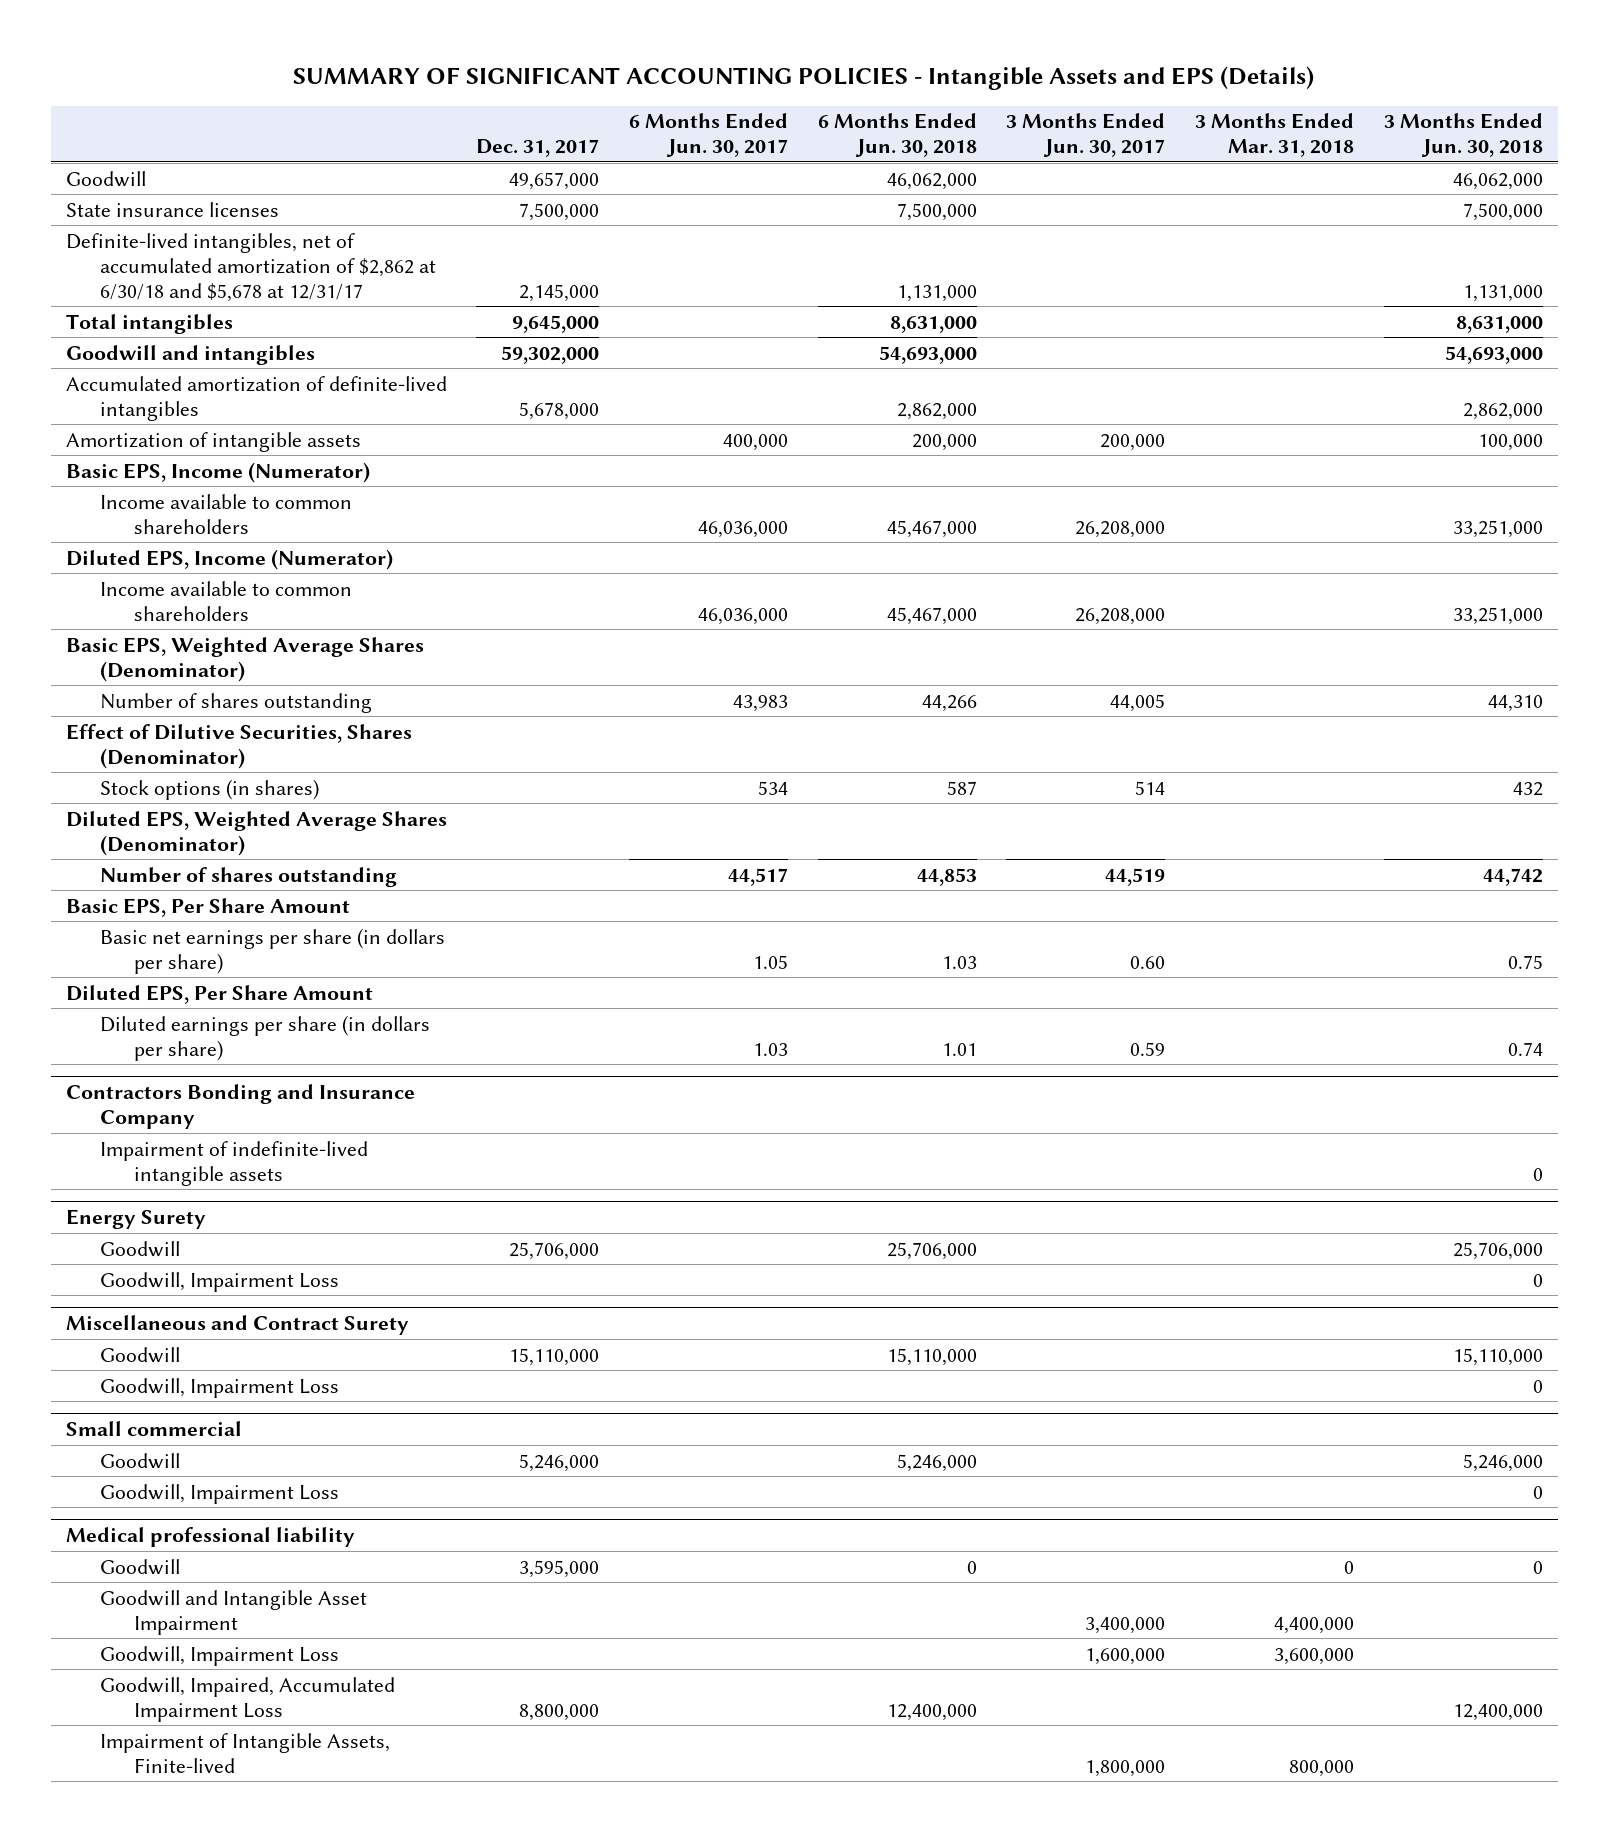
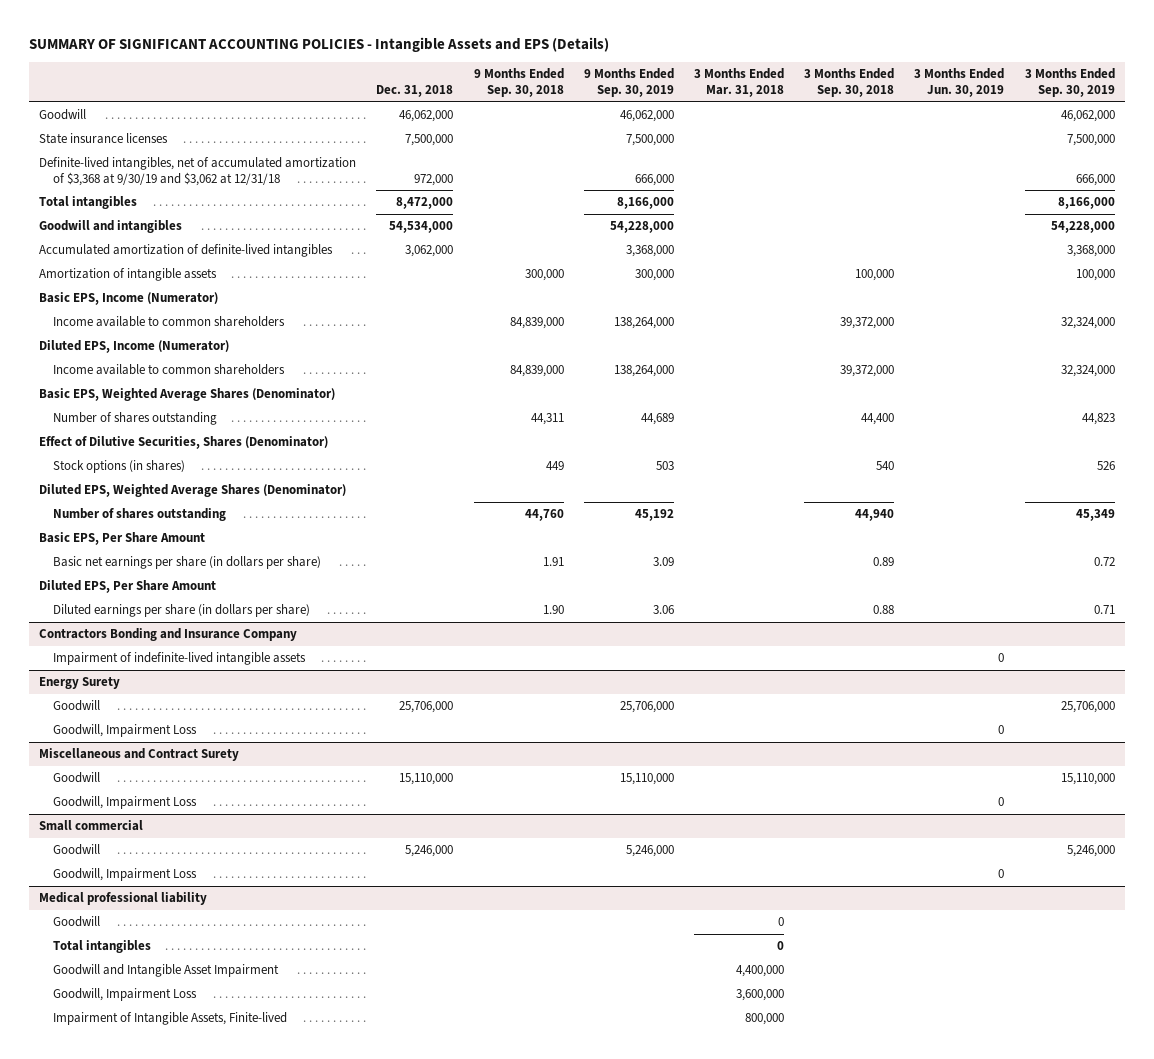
- | Dec. 31, 2017 | 6 Months Ended Jun. 30, 2017 | 6 Months Ended Jun. 30, 2018 | 3 Months Ended Jun. 30, 2017 | 3 Months Ended Mar. 31, 2018 | 3 Months Ended Jun. 30, 2018
+ | Dec. 31, 2018 | 9 Months Ended Sep. 30, 2018 | 9 Months Ended Sep. 30, 2019 | 3 Months Ended Mar. 31, 2018 | 3 Months Ended Sep. 30, 2018 | 3 Months Ended Jun. 30, 2019 | 3 Months Ended Sep. 30, 2019
- Definite-lived intangibles, net of accumulated amortization of $2,862 at 6/30/18 and $5,678 at 12/31/17 | 2,145,000 | | 1,131,000 | | | 1,131,000
+ Definite-lived intangibles, net of accumulated amortization of $3,368 at 9/30/19 and $3,062 at 12/31/18 | 972,000 | | 666,000 | | | | 666,000
@ Medical professional liability
+ Total intangibles | | | | 0 | | |
- Goodwill, Impaired, Accumulated Impairment Loss | 8,800,000 | | 12,400,000 | | | 12,400,000

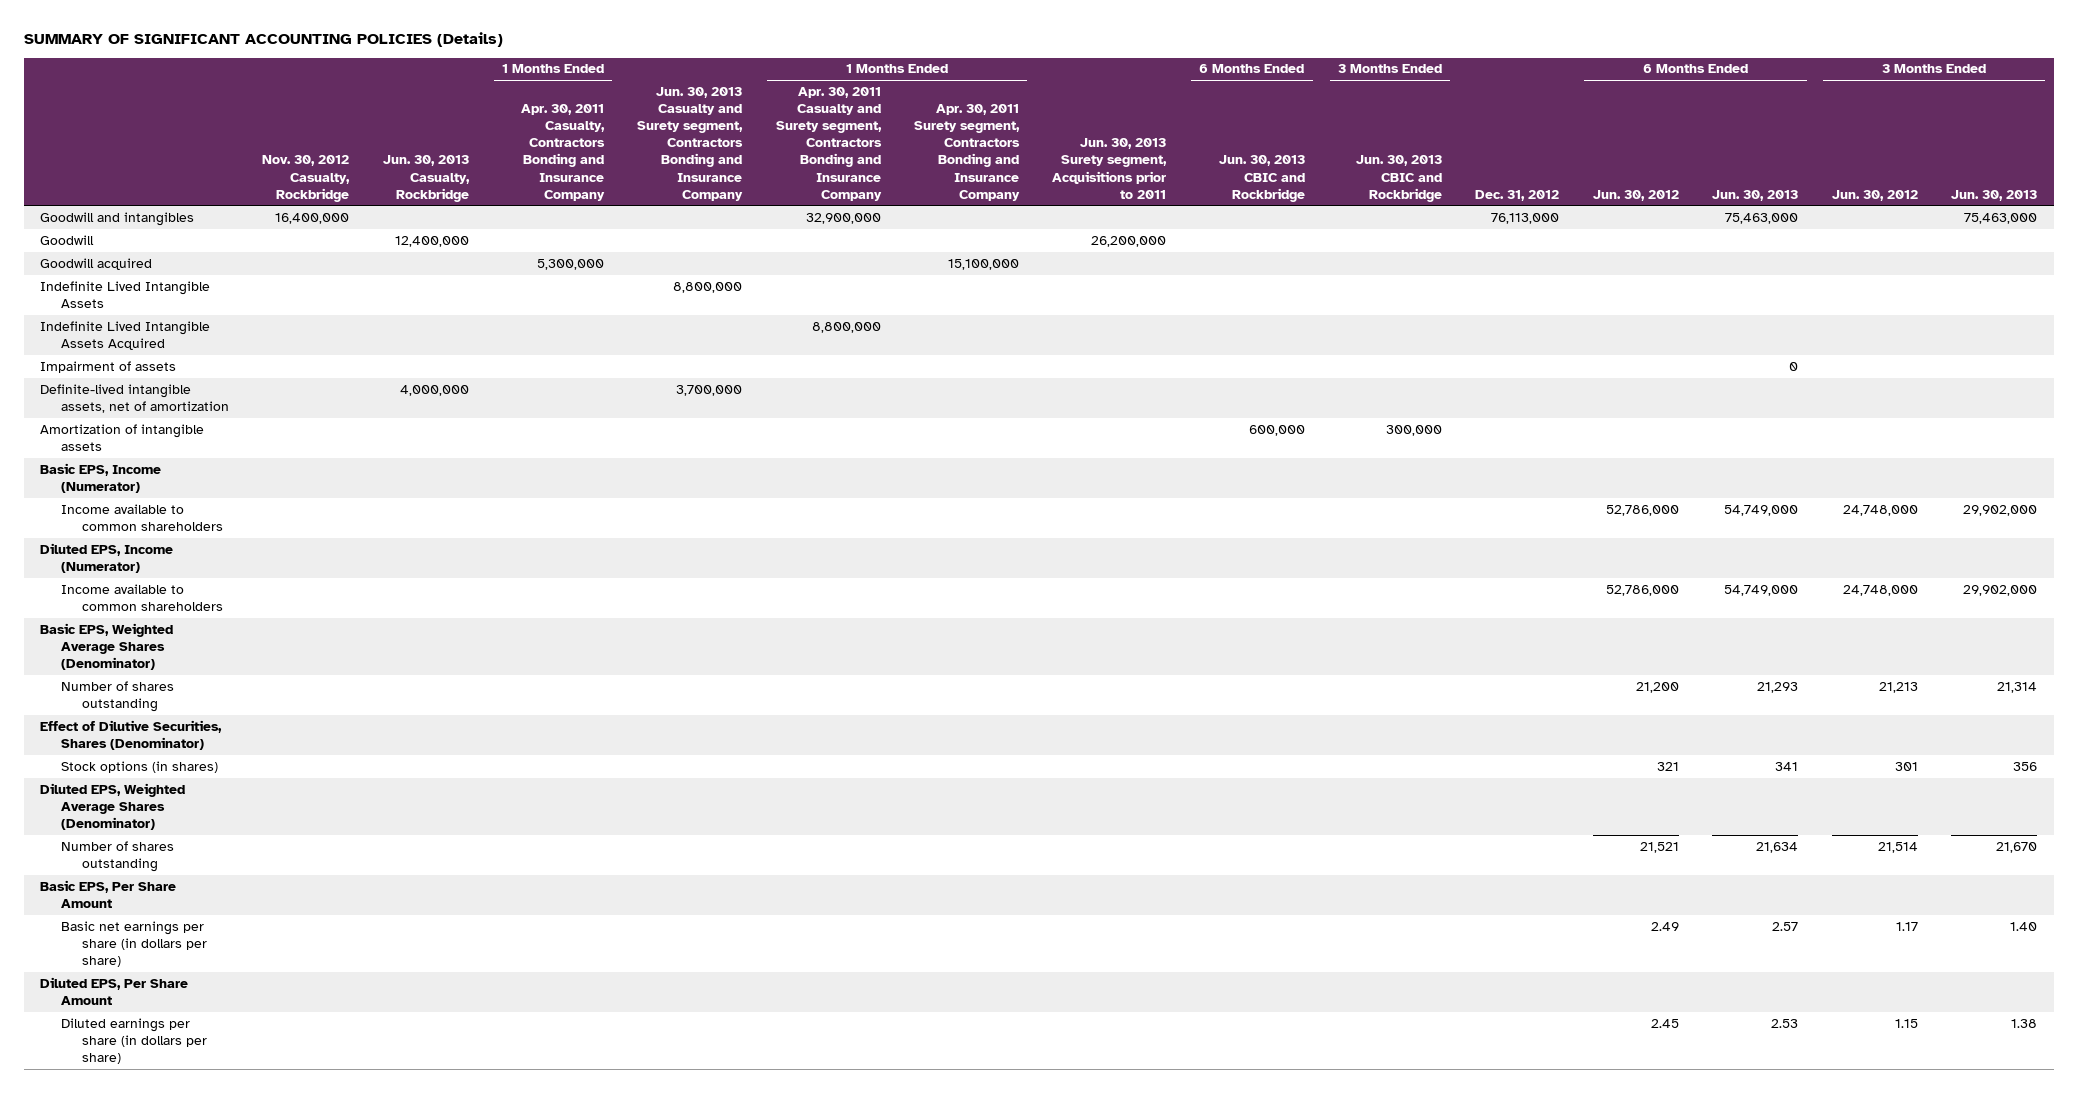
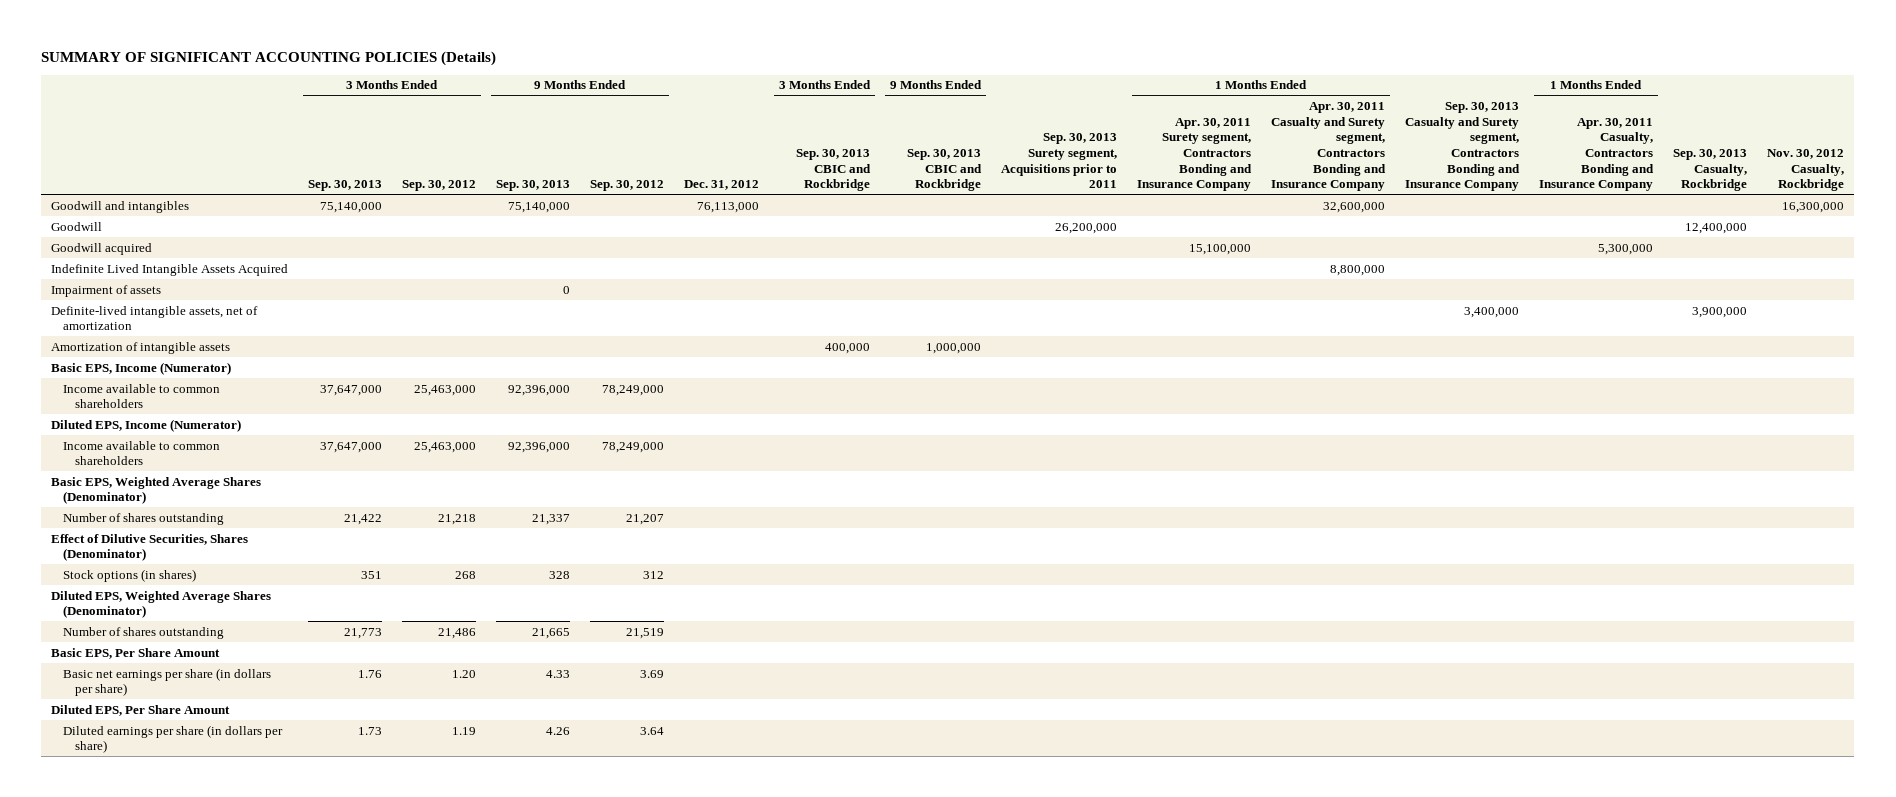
- | Nov. 30, 2012 Casualty, Rockbridge | Jun. 30, 2013 Casualty, Rockbridge | 1 Months Ended Apr. 30, 2011 Casualty, Contractors Bonding and Insurance Company | Jun. 30, 2013 Casualty and Surety segment, Contractors Bonding and Insurance Company | 1 Months Ended Apr. 30, 2011 Casualty and Surety segment, Contractors Bonding and Insurance Company | 1 Months Ended Apr. 30, 2011 Surety segment, Contractors Bonding and Insurance Company | Jun. 30, 2013 Surety segment, Acquisitions prior to 2011 | 6 Months Ended Jun. 30, 2013 CBIC and Rockbridge | 3 Months Ended Jun. 30, 2013 CBIC and Rockbridge | Dec. 31, 2012 | 6 Months Ended Jun. 30, 2012 | 6 Months Ended Jun. 30, 2013 | 3 Months Ended Jun. 30, 2012 | 3 Months Ended Jun. 30, 2013
+ | 3 Months Ended Sep. 30, 2013 | 3 Months Ended Sep. 30, 2012 | 9 Months Ended Sep. 30, 2013 | 9 Months Ended Sep. 30, 2012 | Dec. 31, 2012 | 3 Months Ended Sep. 30, 2013 CBIC and Rockbridge | 9 Months Ended Sep. 30, 2013 CBIC and Rockbridge | Sep. 30, 2013 Surety segment, Acquisitions prior to 2011 | 1 Months Ended Apr. 30, 2011 Surety segment, Contractors Bonding and Insurance Company | 1 Months Ended Apr. 30, 2011 Casualty and Surety segment, Contractors Bonding and Insurance Company | Sep. 30, 2013 Casualty and Surety segment, Contractors Bonding and Insurance Company | 1 Months Ended Apr. 30, 2011 Casualty, Contractors Bonding and Insurance Company | Sep. 30, 2013 Casualty, Rockbridge | Nov. 30, 2012 Casualty, Rockbridge
- Goodwill and intangibles | 16,400,000 | | | | 32,900,000 | | | | | 76,113,000 | | 75,463,000 | | 75,463,000
+ Goodwill and intangibles | 75,140,000 | | 75,140,000 | | 76,113,000 | | | | | 32,600,000 | | | | 16,300,000
- Indefinite Lived Intangible Assets | | | | 8,800,000 | | | | | | | | | |

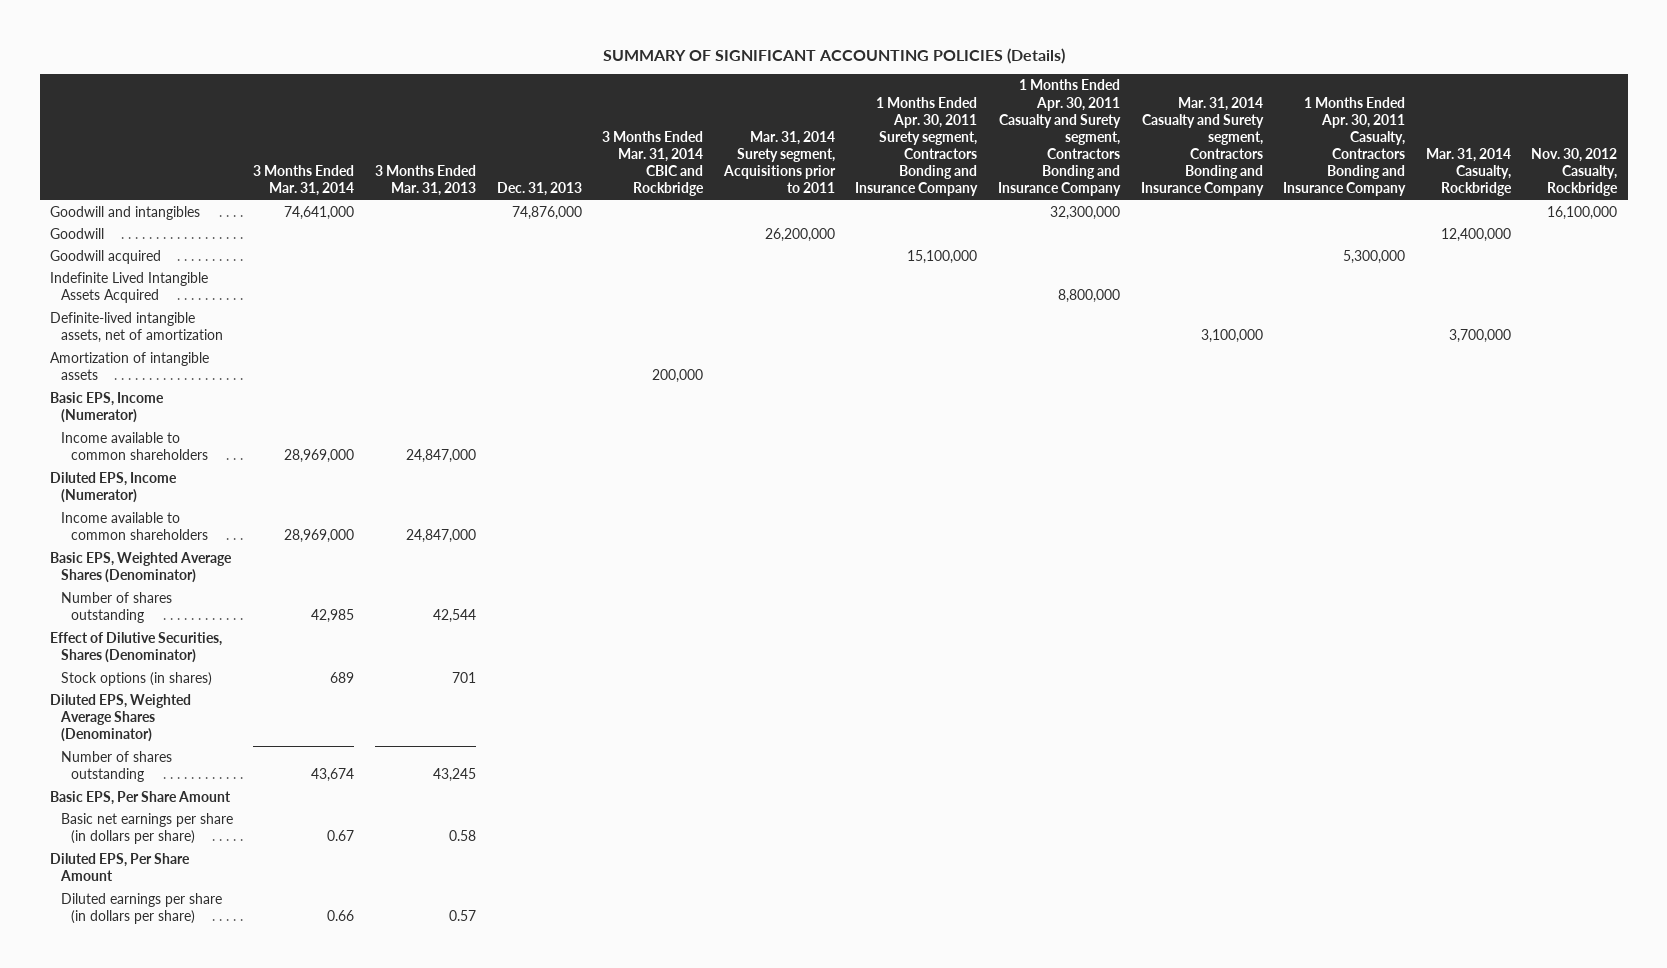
- | 3 Months Ended Sep. 30, 2013 | 3 Months Ended Sep. 30, 2012 | 9 Months Ended Sep. 30, 2013 | 9 Months Ended Sep. 30, 2012 | Dec. 31, 2012 | 3 Months Ended Sep. 30, 2013 CBIC and Rockbridge | 9 Months Ended Sep. 30, 2013 CBIC and Rockbridge | Sep. 30, 2013 Surety segment, Acquisitions prior to 2011 | 1 Months Ended Apr. 30, 2011 Surety segment, Contractors Bonding and Insurance Company | 1 Months Ended Apr. 30, 2011 Casualty and Surety segment, Contractors Bonding and Insurance Company | Sep. 30, 2013 Casualty and Surety segment, Contractors Bonding and Insurance Company | 1 Months Ended Apr. 30, 2011 Casualty, Contractors Bonding and Insurance Company | Sep. 30, 2013 Casualty, Rockbridge | Nov. 30, 2012 Casualty, Rockbridge
+ | 3 Months Ended Mar. 31, 2014 | 3 Months Ended Mar. 31, 2013 | Dec. 31, 2013 | 3 Months Ended Mar. 31, 2014 CBIC and Rockbridge | Mar. 31, 2014 Surety segment, Acquisitions prior to 2011 | 1 Months Ended Apr. 30, 2011 Surety segment, Contractors Bonding and Insurance Company | 1 Months Ended Apr. 30, 2011 Casualty and Surety segment, Contractors Bonding and Insurance Company | Mar. 31, 2014 Casualty and Surety segment, Contractors Bonding and Insurance Company | 1 Months Ended Apr. 30, 2011 Casualty, Contractors Bonding and Insurance Company | Mar. 31, 2014 Casualty, Rockbridge | Nov. 30, 2012 Casualty, Rockbridge
- Goodwill and intangibles | 75,140,000 | | 75,140,000 | | 76,113,000 | | | | | 32,600,000 | | | | 16,300,000
+ Goodwill and intangibles | 74,641,000 | | 74,876,000 | | | | 32,300,000 | | | | 16,100,000
- Impairment of assets | | | 0 | | | | | | | | | | |

